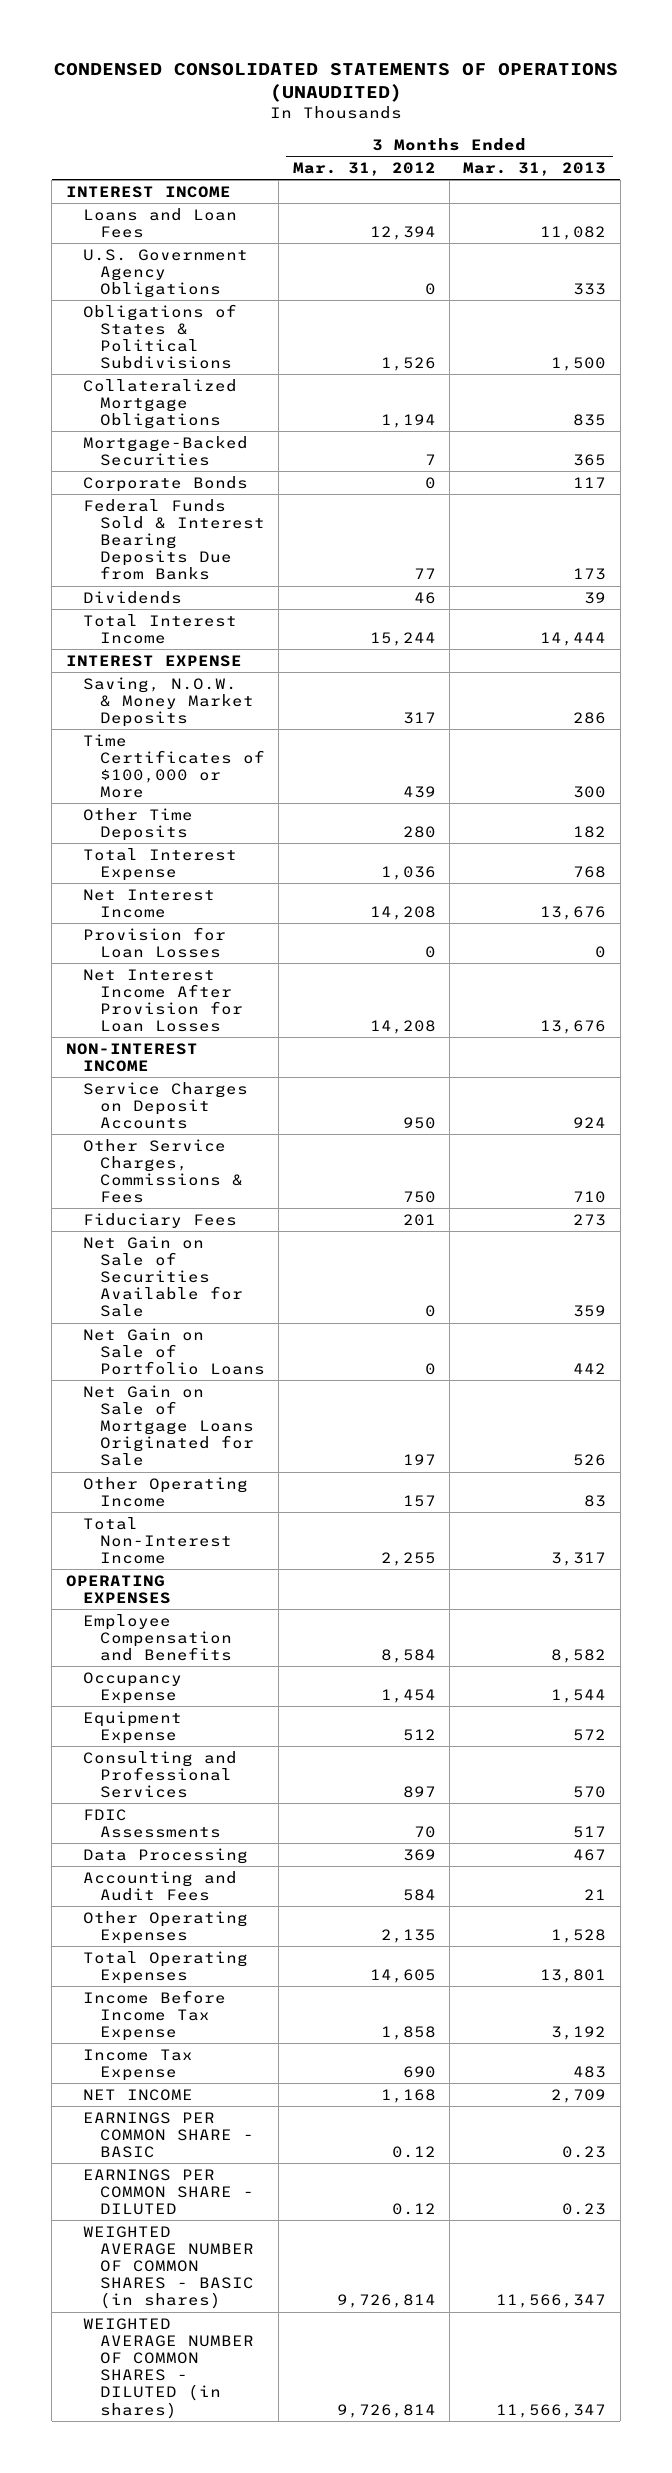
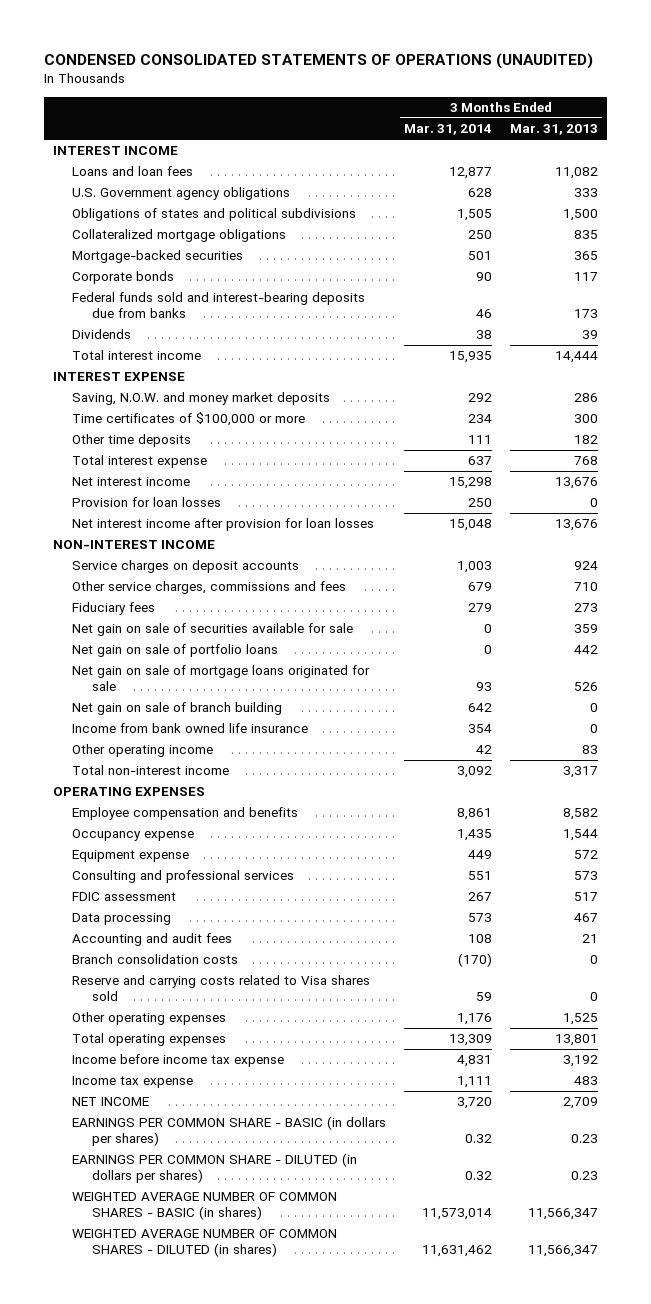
- | 3 Months Ended Mar. 31, 2012 | 3 Months Ended Mar. 31, 2013
+ | 3 Months Ended Mar. 31, 2014 | 3 Months Ended Mar. 31, 2013
- Loans and Loan Fees | 12,394 | 11,082
- U.S. Government Agency Obligations | 0 | 333
- Obligations of States & Political Subdivisions | 1,526 | 1,500
- Collateralized Mortgage Obligations | 1,194 | 835
- Mortgage-Backed Securities | 7 | 365
- Corporate Bonds | 0 | 117
- Federal Funds Sold & Interest Bearing Deposits Due from Banks | 77 | 173
+ Loans and loan fees | 12,877 | 11,082
+ U.S. Government agency obligations | 628 | 333
+ Obligations of states and political subdivisions | 1,505 | 1,500
+ Collateralized mortgage obligations | 250 | 835
+ Mortgage-backed securities | 501 | 365
+ Corporate bonds | 90 | 117
+ Federal funds sold and interest-bearing deposits due from banks | 46 | 173
- Total Interest Income | 15,244 | 14,444
+ Total interest income | 15,935 | 14,444
- Saving, N.O.W. & Money Market Deposits | 317 | 286
- Time Certificates of $100,000 or More | 439 | 300
- Other Time Deposits | 280 | 182
- Total Interest Expense | 1,036 | 768
- Net Interest Income | 14,208 | 13,676
- Provision for Loan Losses | 0 | 0
- Net Interest Income After Provision for Loan Losses | 14,208 | 13,676
+ Saving, N.O.W. and money market deposits | 292 | 286
+ Time certificates of $100,000 or more | 234 | 300
+ Other time deposits | 111 | 182
+ Total interest expense | 637 | 768
+ Net interest income | 15,298 | 13,676
+ Provision for loan losses | 250 | 0
+ Net interest income after provision for loan losses | 15,048 | 13,676
- Service Charges on Deposit Accounts | 950 | 924
- Other Service Charges, Commissions & Fees | 750 | 710
- Fiduciary Fees | 201 | 273
- Net Gain on Sale of Securities Available for Sale | 0 | 359
- Net Gain on Sale of Portfolio Loans | 0 | 442
- Net Gain on Sale of Mortgage Loans Originated for Sale | 197 | 526
- Other Operating Income | 157 | 83
- Total Non-Interest Income | 2,255 | 3,317
+ Service charges on deposit accounts | 1,003 | 924
+ Other service charges, commissions and fees | 679 | 710
+ Fiduciary fees | 279 | 273
+ Net gain on sale of securities available for sale | 0 | 359
+ Net gain on sale of portfolio loans | 0 | 442
+ Net gain on sale of mortgage loans originated for sale | 93 | 526
+ Net gain on sale of branch building | 642 | 0
+ Income from bank owned life insurance | 354 | 0
+ Other operating income | 42 | 83
+ Total non-interest income | 3,092 | 3,317
- Employee Compensation and Benefits | 8,584 | 8,582
- Occupancy Expense | 1,454 | 1,544
- Equipment Expense | 512 | 572
- Consulting and Professional Services | 897 | 570
- FDIC Assessments | 70 | 517
- Data Processing | 369 | 467
- Accounting and Audit Fees | 584 | 21
- Other Operating Expenses | 2,135 | 1,528
- Total Operating Expenses | 14,605 | 13,801
- Income Before Income Tax Expense | 1,858 | 3,192
- Income Tax Expense | 690 | 483
+ Employee compensation and benefits | 8,861 | 8,582
+ Occupancy expense | 1,435 | 1,544
+ Equipment expense | 449 | 572
+ Consulting and professional services | 551 | 573
+ FDIC assessment | 267 | 517
+ Data processing | 573 | 467
+ Accounting and audit fees | 108 | 21
+ Branch consolidation costs | (170) | 0
+ Reserve and carrying costs related to Visa shares sold | 59 | 0
+ Other operating expenses | 1,176 | 1,525
+ Total operating expenses | 13,309 | 13,801
+ Income before income tax expense | 4,831 | 3,192
+ Income tax expense | 1,111 | 483
- EARNINGS PER COMMON SHARE - BASIC | 0.12 | 0.23
- EARNINGS PER COMMON SHARE - DILUTED | 0.12 | 0.23
+ EARNINGS PER COMMON SHARE - BASIC (in dollars per shares) | 0.32 | 0.23
+ EARNINGS PER COMMON SHARE - DILUTED (in dollars per shares) | 0.32 | 0.23

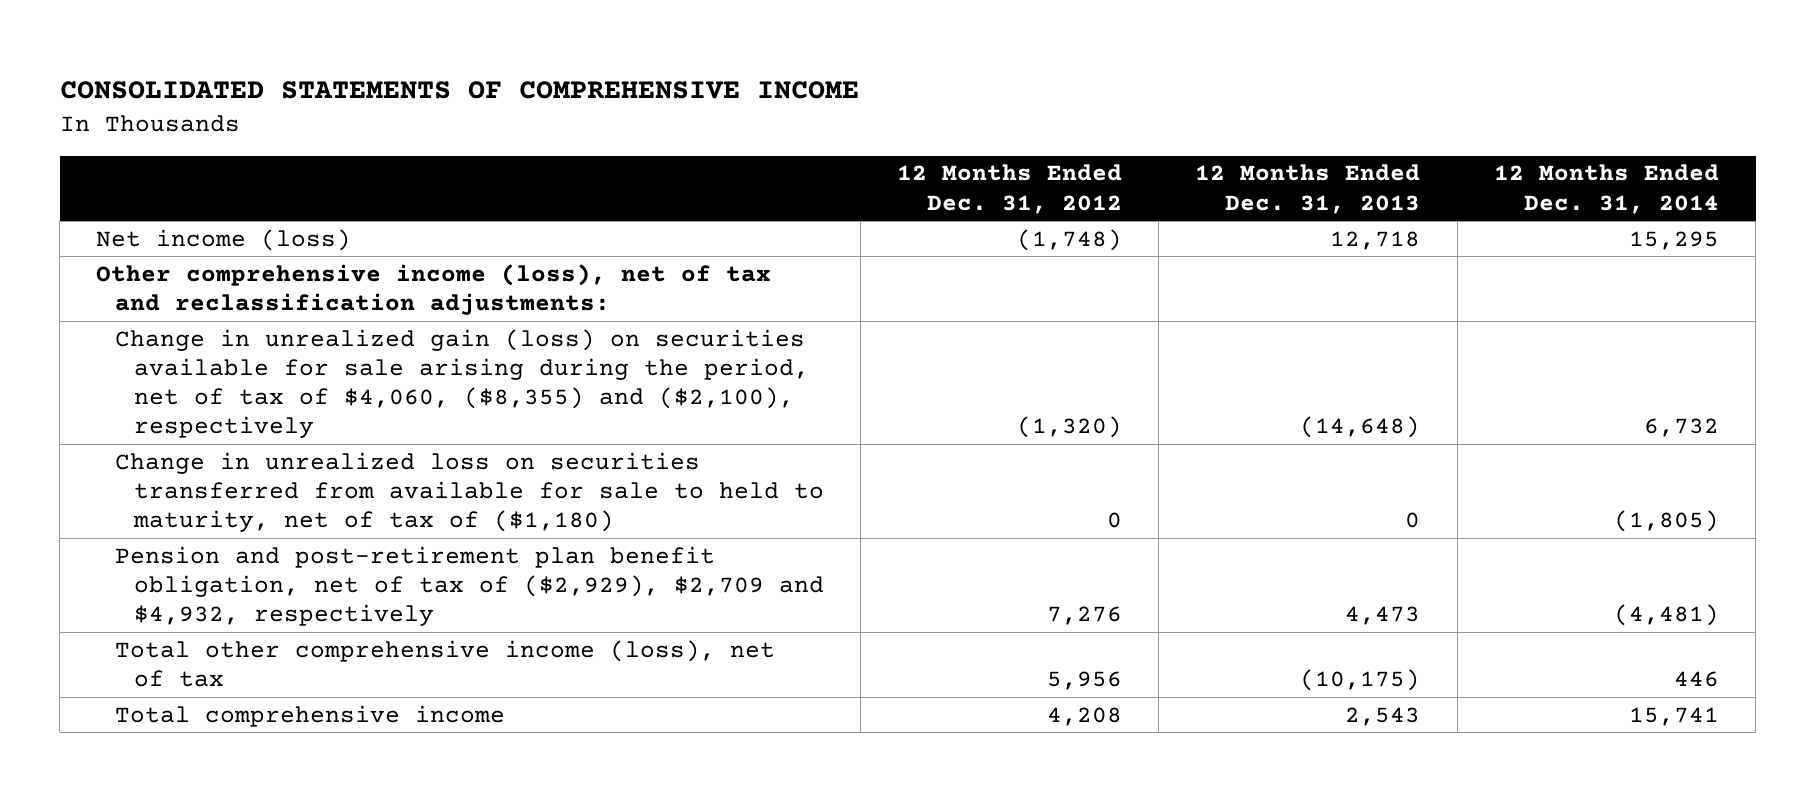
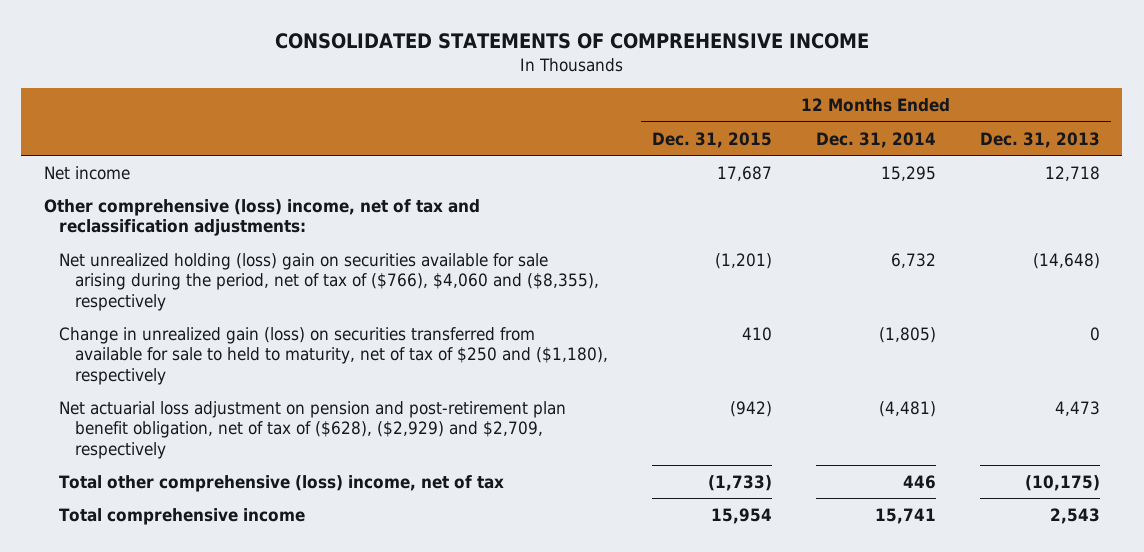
- | 12 Months Ended Dec. 31, 2012 | 12 Months Ended Dec. 31, 2013 | 12 Months Ended Dec. 31, 2014
+ | 12 Months Ended Dec. 31, 2015 | 12 Months Ended Dec. 31, 2014 | 12 Months Ended Dec. 31, 2013
- Net income (loss) | (1,748) | 12,718 | 15,295
- Other comprehensive income (loss), net of tax and reclassification adjustments:
- Change in unrealized gain (loss) on securities available for sale arising during the period, net of tax of $4,060, ($8,355) and ($2,100), respectively | (1,320) | (14,648) | 6,732
- Change in unrealized loss on securities transferred from available for sale to held to maturity, net of tax of ($1,180) | 0 | 0 | (1,805)
- Pension and post-retirement plan benefit obligation, net of tax of ($2,929), $2,709 and $4,932, respectively | 7,276 | 4,473 | (4,481)
- Total other comprehensive income (loss), net of tax | 5,956 | (10,175) | 446
+ Net income | 17,687 | 15,295 | 12,718
+ Other comprehensive (loss) income, net of tax and reclassification adjustments:
+ Net unrealized holding (loss) gain on securities available for sale arising during the period, net of tax of ($766), $4,060 and ($8,355), respectively | (1,201) | 6,732 | (14,648)
+ Change in unrealized gain (loss) on securities transferred from available for sale to held to maturity, net of tax of $250 and ($1,180), respectively | 410 | (1,805) | 0
+ Net actuarial loss adjustment on pension and post-retirement plan benefit obligation, net of tax of ($628), ($2,929) and $2,709, respectively | (942) | (4,481) | 4,473
+ Total other comprehensive (loss) income, net of tax | (1,733) | 446 | (10,175)

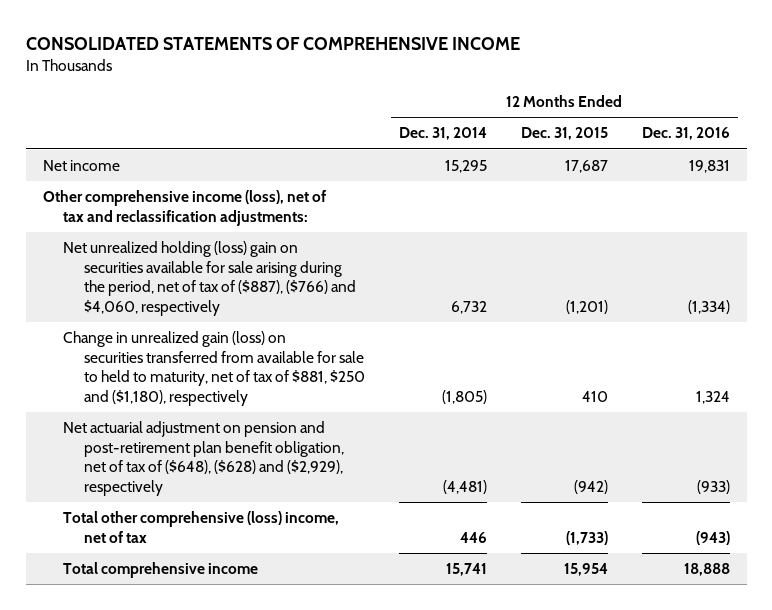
- | 12 Months Ended Dec. 31, 2015 | 12 Months Ended Dec. 31, 2014 | 12 Months Ended Dec. 31, 2013
+ | 12 Months Ended Dec. 31, 2014 | 12 Months Ended Dec. 31, 2015 | 12 Months Ended Dec. 31, 2016
- Other comprehensive (loss) income, net of tax and reclassification adjustments:
- Net unrealized holding (loss) gain on securities available for sale arising during the period, net of tax of ($766), $4,060 and ($8,355), respectively | (1,201) | 6,732 | (14,648)
- Change in unrealized gain (loss) on securities transferred from available for sale to held to maturity, net of tax of $250 and ($1,180), respectively | 410 | (1,805) | 0
- Net actuarial loss adjustment on pension and post-retirement plan benefit obligation, net of tax of ($628), ($2,929) and $2,709, respectively | (942) | (4,481) | 4,473
+ Other comprehensive income (loss), net of tax and reclassification adjustments:
+ Net unrealized holding (loss) gain on securities available for sale arising during the period, net of tax of ($887), ($766) and $4,060, respectively | 6,732 | (1,201) | (1,334)
+ Change in unrealized gain (loss) on securities transferred from available for sale to held to maturity, net of tax of $881, $250 and ($1,180), respectively | (1,805) | 410 | 1,324
+ Net actuarial adjustment on pension and post-retirement plan benefit obligation, net of tax of ($648), ($628) and ($2,929), respectively | (4,481) | (942) | (933)

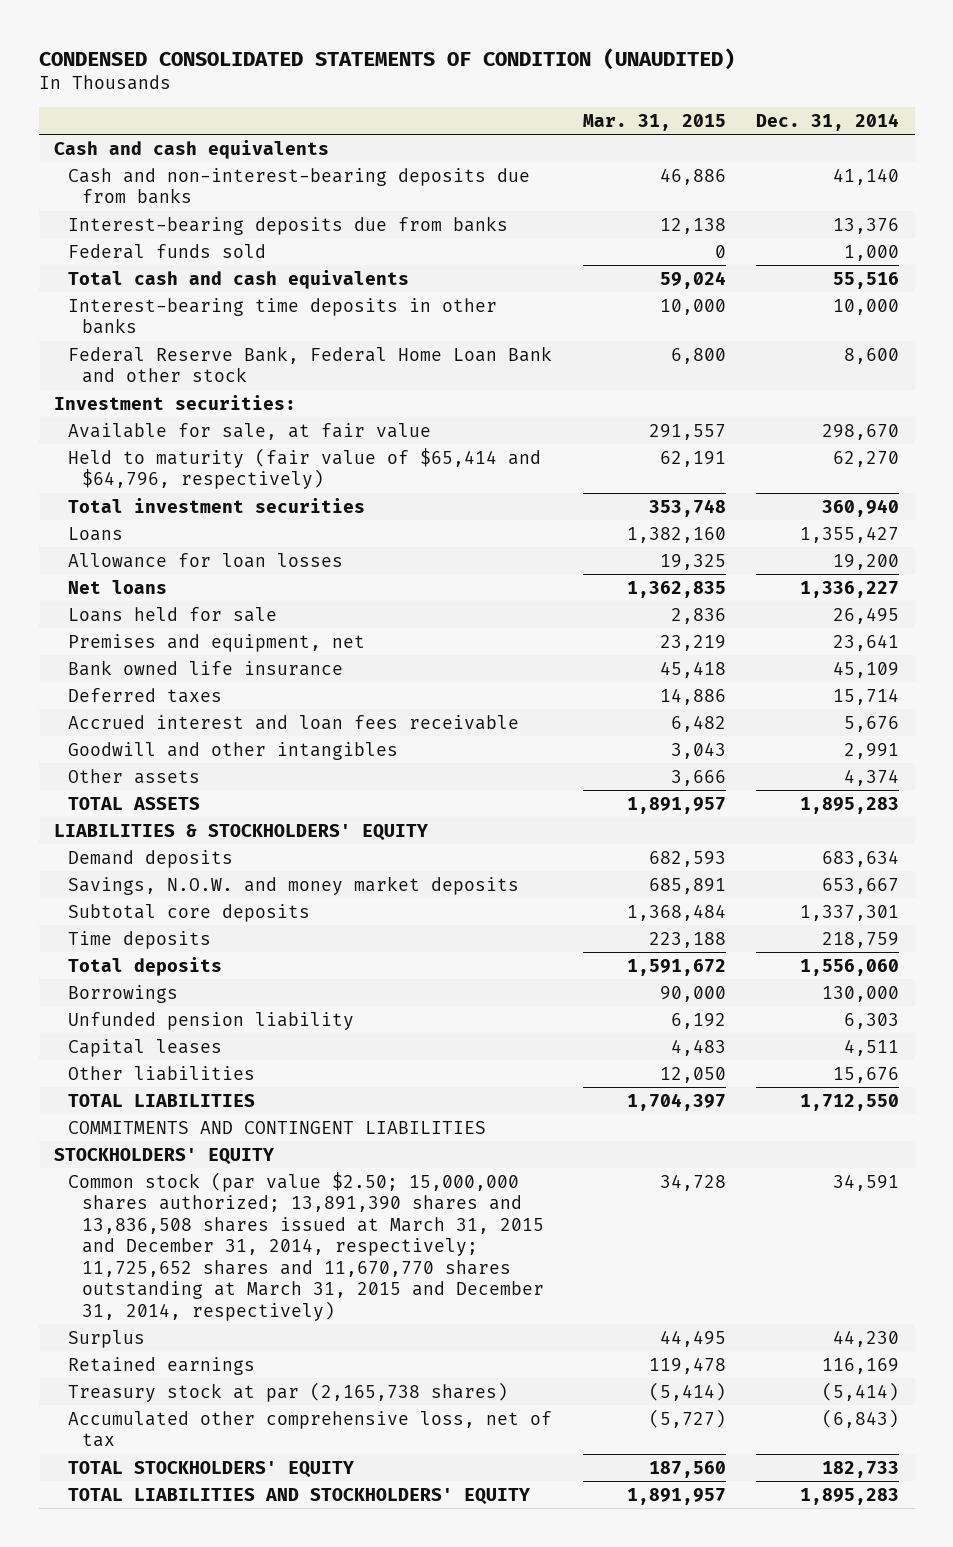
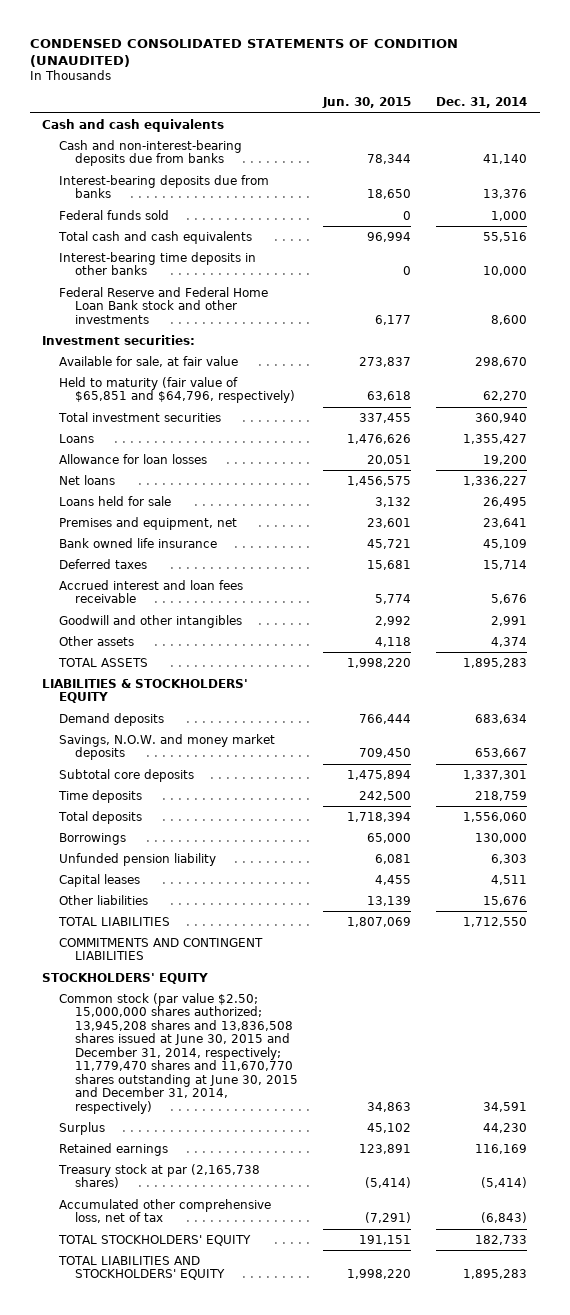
- | Mar. 31, 2015 | Dec. 31, 2014
+ | Jun. 30, 2015 | Dec. 31, 2014
- Federal Reserve Bank, Federal Home Loan Bank and other stock | 6,800 | 8,600
+ Federal Reserve and Federal Home Loan Bank stock and other investments | 6,177 | 8,600
- Held to maturity (fair value of $65,414 and $64,796, respectively) | 62,191 | 62,270
+ Held to maturity (fair value of $65,851 and $64,796, respectively) | 63,618 | 62,270
- Common stock (par value $2.50; 15,000,000 shares authorized; 13,891,390 shares and 13,836,508 shares issued at March 31, 2015 and December 31, 2014, respectively; 11,725,652 shares and 11,670,770 shares outstanding at March 31, 2015 and December 31, 2014, respectively) | 34,728 | 34,591
+ Common stock (par value $2.50; 15,000,000 shares authorized; 13,945,208 shares and 13,836,508 shares issued at June 30, 2015 and December 31, 2014, respectively; 11,779,470 shares and 11,670,770 shares outstanding at June 30, 2015 and December 31, 2014, respectively) | 34,863 | 34,591

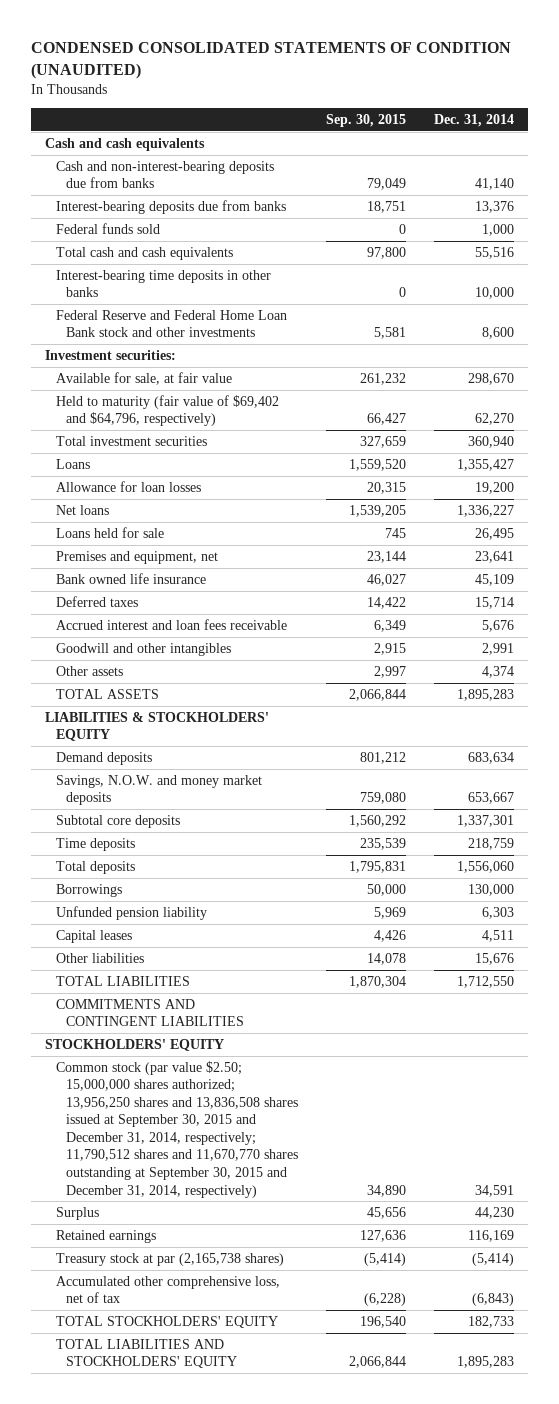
- | Jun. 30, 2015 | Dec. 31, 2014
+ | Sep. 30, 2015 | Dec. 31, 2014
- Held to maturity (fair value of $65,851 and $64,796, respectively) | 63,618 | 62,270
+ Held to maturity (fair value of $69,402 and $64,796, respectively) | 66,427 | 62,270
- Common stock (par value $2.50; 15,000,000 shares authorized; 13,945,208 shares and 13,836,508 shares issued at June 30, 2015 and December 31, 2014, respectively; 11,779,470 shares and 11,670,770 shares outstanding at June 30, 2015 and December 31, 2014, respectively) | 34,863 | 34,591
+ Common stock (par value $2.50; 15,000,000 shares authorized; 13,956,250 shares and 13,836,508 shares issued at September 30, 2015 and December 31, 2014, respectively; 11,790,512 shares and 11,670,770 shares outstanding at September 30, 2015 and December 31, 2014, respectively) | 34,890 | 34,591

